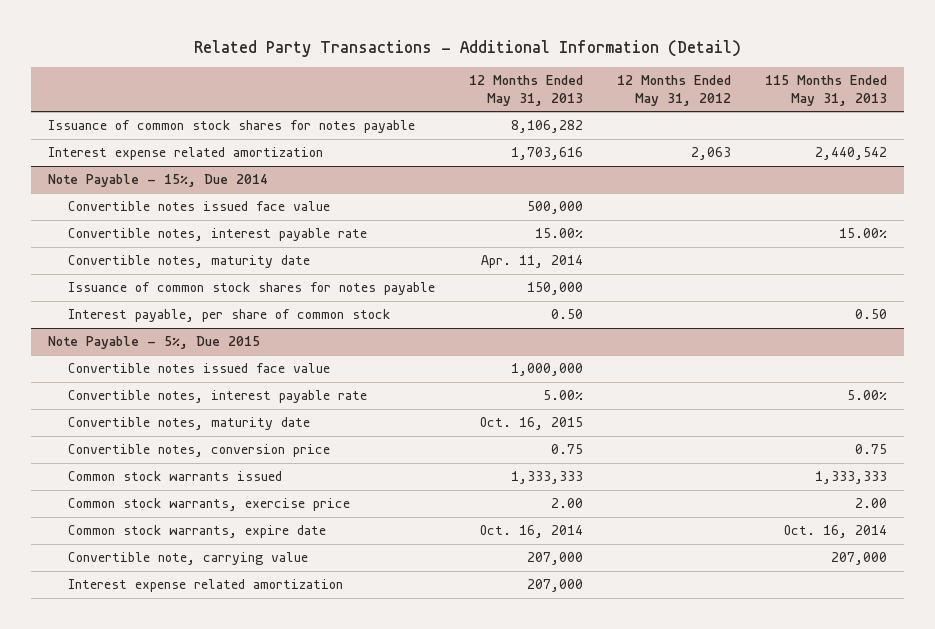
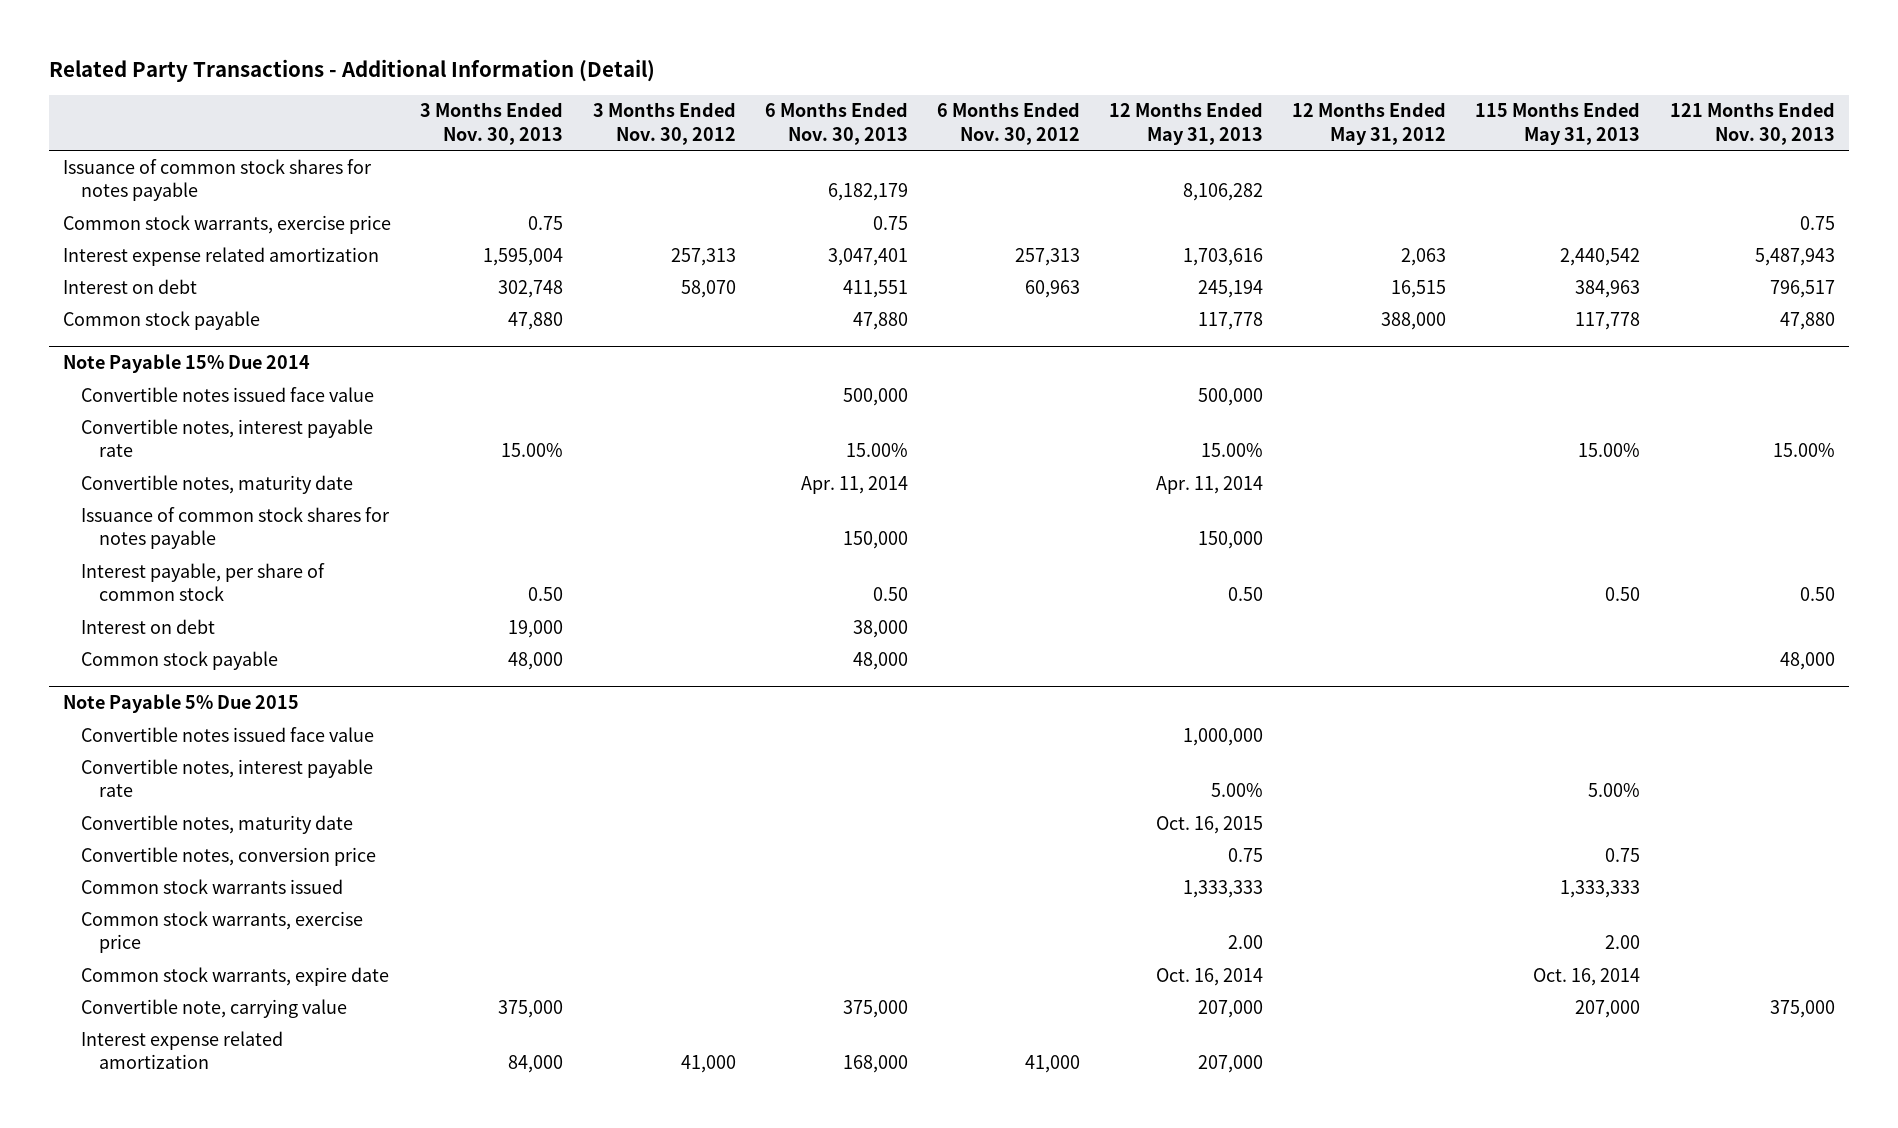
- | 12 Months Ended May 31, 2013 | 12 Months Ended May 31, 2012 | 115 Months Ended May 31, 2013
+ | 3 Months Ended Nov. 30, 2013 | 3 Months Ended Nov. 30, 2012 | 6 Months Ended Nov. 30, 2013 | 6 Months Ended Nov. 30, 2012 | 12 Months Ended May 31, 2013 | 12 Months Ended May 31, 2012 | 115 Months Ended May 31, 2013 | 121 Months Ended Nov. 30, 2013
+ Common stock warrants, exercise price | 0.75 | | 0.75 | | | | | 0.75
- Note Payable - 15%, Due 2014
+ Interest on debt | 302,748 | 58,070 | 411,551 | 60,963 | 245,194 | 16,515 | 384,963 | 796,517
+ Common stock payable | 47,880 | | 47,880 | | 117,778 | 388,000 | 117,778 | 47,880
+ Note Payable 15% Due 2014
- Note Payable - 5%, Due 2015
+ Interest on debt | 19,000 | | 38,000 | | | | |
+ Common stock payable | 48,000 | | 48,000 | | | | | 48,000
+ Note Payable 5% Due 2015

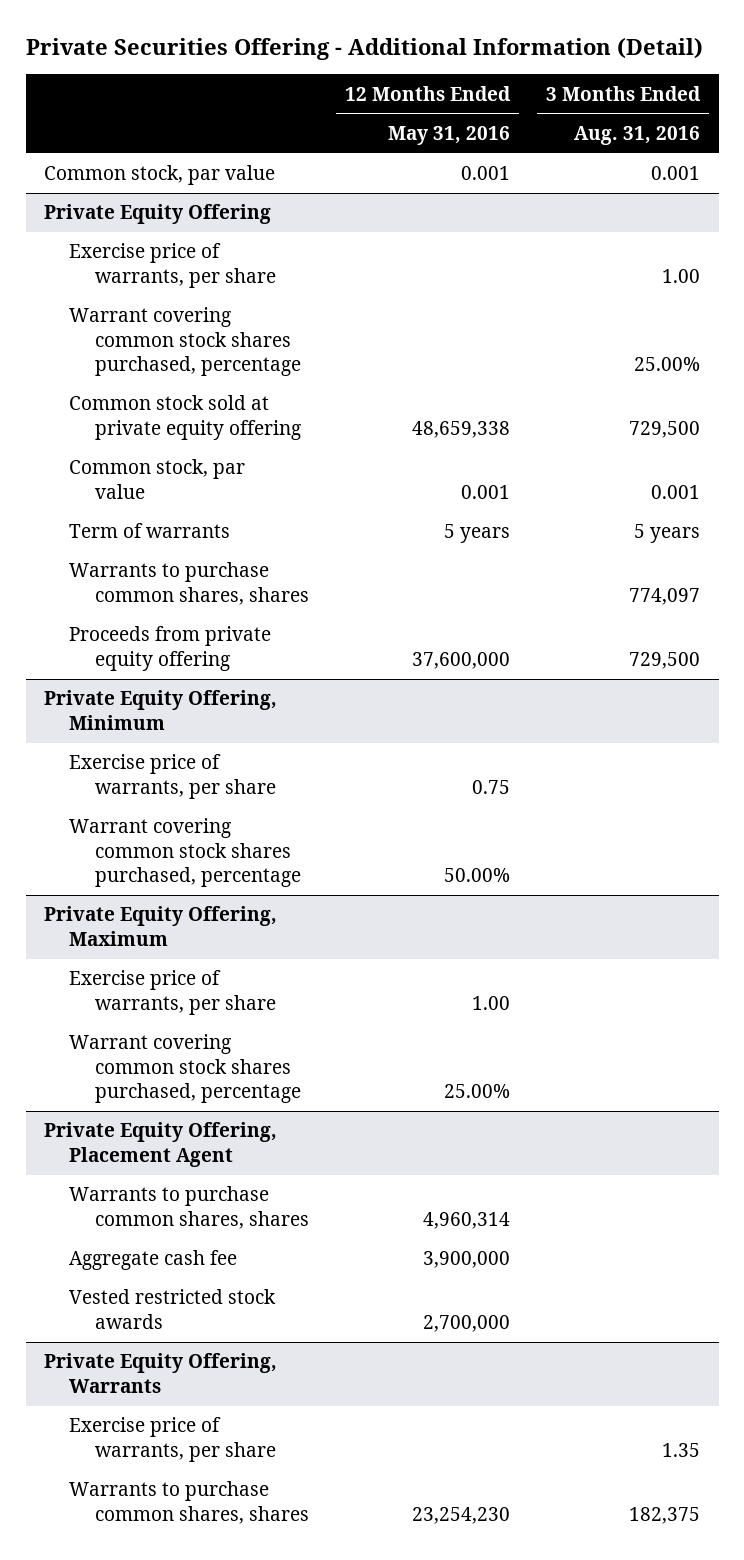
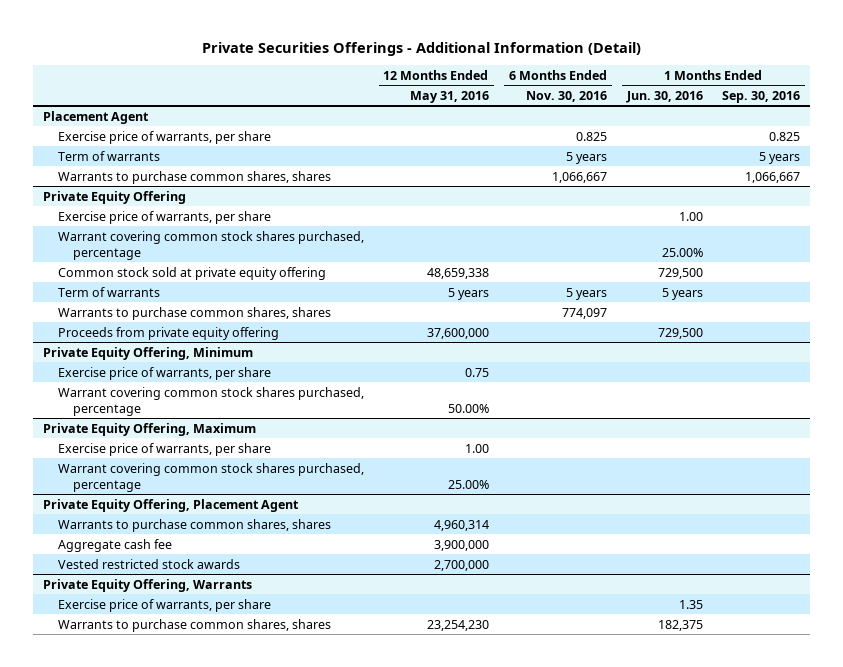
- Private Securities Offering - Additional Information (Detail)
+ Private Securities Offerings - Additional Information (Detail)
- | 12 Months Ended May 31, 2016 | 3 Months Ended Aug. 31, 2016
+ | 12 Months Ended May 31, 2016 | 6 Months Ended Nov. 30, 2016 | 1 Months Ended Jun. 30, 2016 | 1 Months Ended Sep. 30, 2016
- Common stock, par value | 0.001 | 0.001
+ Placement Agent
+ Exercise price of warrants, per share | | 0.825 | | 0.825
+ Term of warrants | | 5 years | | 5 years
+ Warrants to purchase common shares, shares | | 1,066,667 | | 1,066,667
@ Private Equity Offering
- Common stock, par value | 0.001 | 0.001

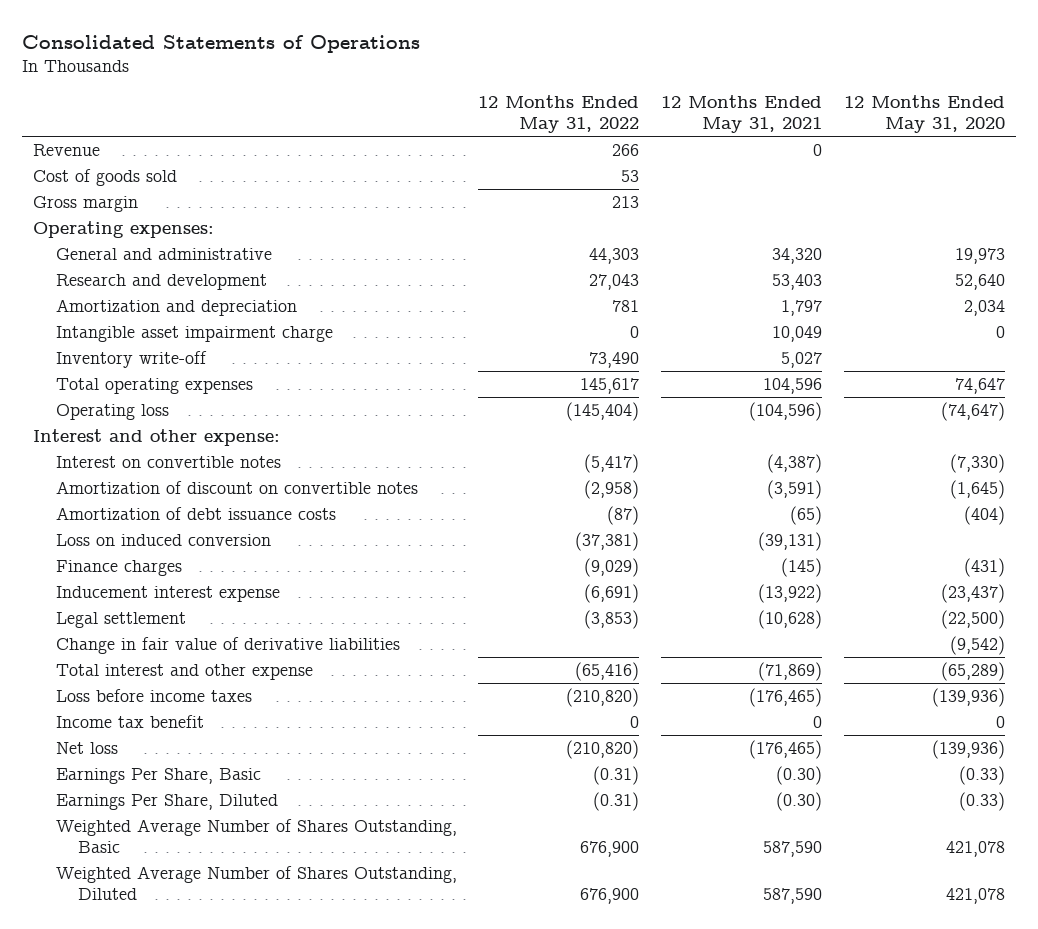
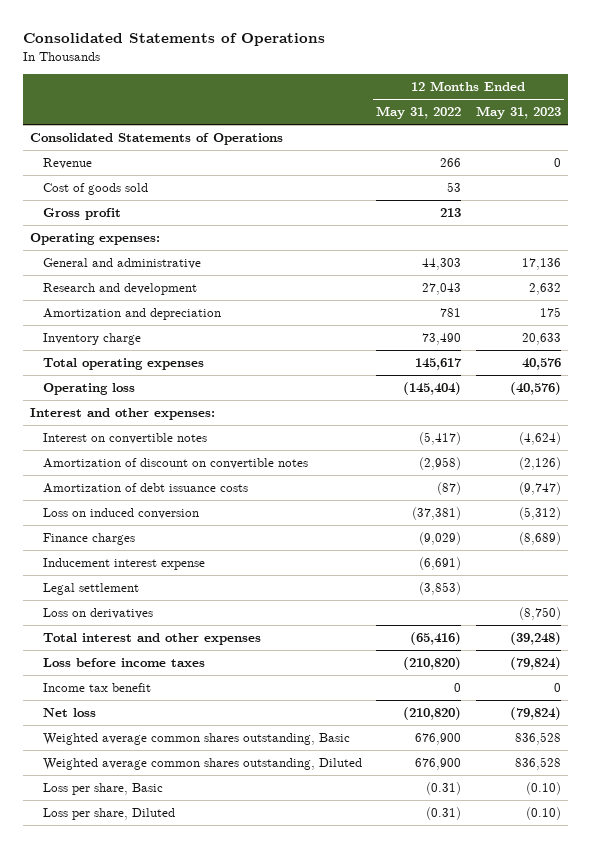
- | 12 Months Ended May 31, 2022 | 12 Months Ended May 31, 2021 | 12 Months Ended May 31, 2020
+ | 12 Months Ended May 31, 2022 | 12 Months Ended May 31, 2023
+ Consolidated Statements of Operations
- Gross margin | 213 | |
+ Gross profit | 213 |
- Intangible asset impairment charge | 0 | 10,049 | 0
- Inventory write-off | 73,490 | 5,027 |
+ Inventory charge | 73,490 | 20,633
- Interest and other expense:
+ Interest and other expenses:
- Change in fair value of derivative liabilities | | | (9,542)
- Total interest and other expense | (65,416) | (71,869) | (65,289)
+ Loss on derivatives | | (8,750)
+ Total interest and other expenses | (65,416) | (39,248)
- Earnings Per Share, Basic | (0.31) | (0.30) | (0.33)
- Earnings Per Share, Diluted | (0.31) | (0.30) | (0.33)
- Weighted Average Number of Shares Outstanding, Basic | 676,900 | 587,590 | 421,078
- Weighted Average Number of Shares Outstanding, Diluted | 676,900 | 587,590 | 421,078
+ Weighted average common shares outstanding, Basic | 676,900 | 836,528
+ Weighted average common shares outstanding, Diluted | 676,900 | 836,528
+ Loss per share, Basic | (0.31) | (0.10)
+ Loss per share, Diluted | (0.31) | (0.10)

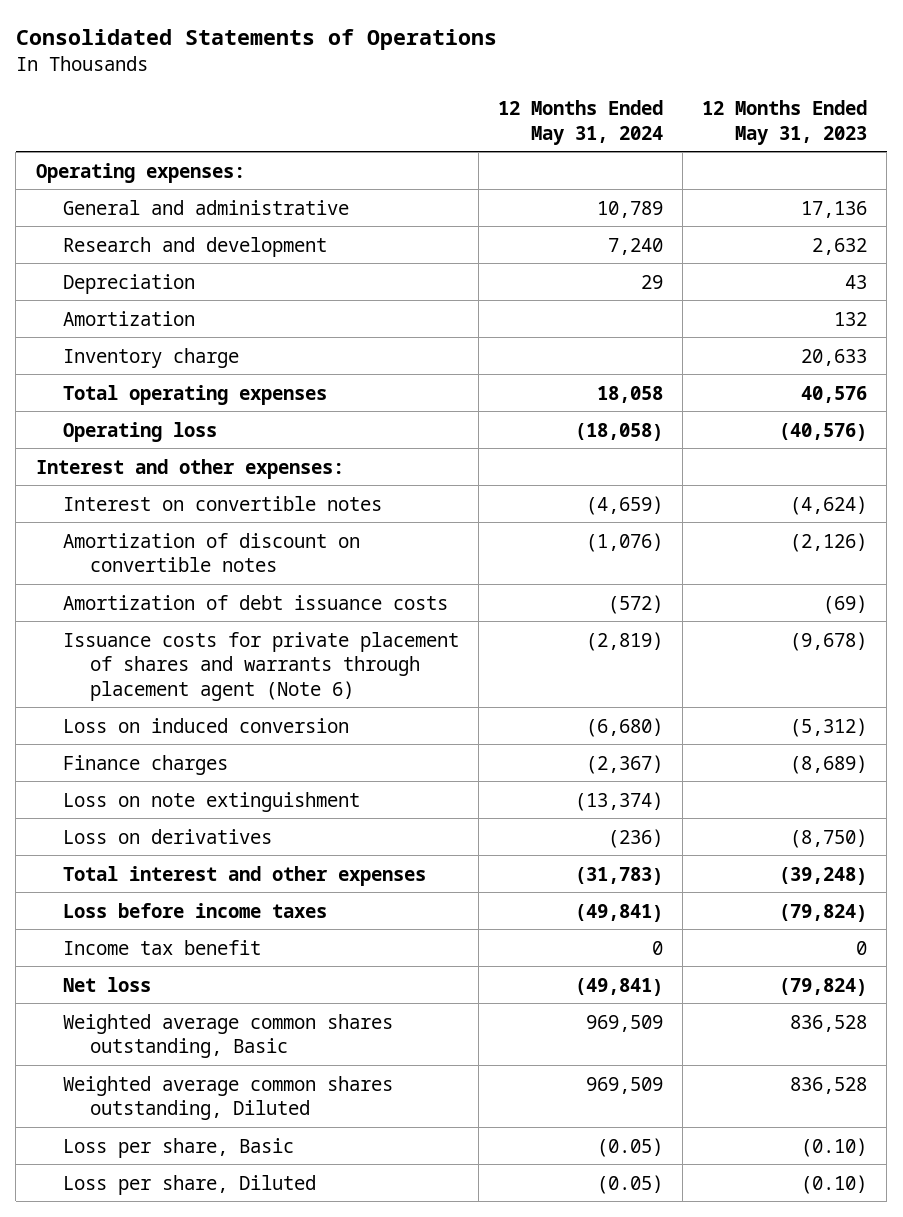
- | 12 Months Ended May 31, 2022 | 12 Months Ended May 31, 2023
+ | 12 Months Ended May 31, 2024 | 12 Months Ended May 31, 2023
- Consolidated Statements of Operations
- Revenue | 266 | 0
- Cost of goods sold | 53 |
- Gross profit | 213 |
- Amortization and depreciation | 781 | 175
+ Depreciation | 29 | 43
+ Amortization | | 132
- Amortization of debt issuance costs | (87) | (9,747)
+ Amortization of debt issuance costs | (572) | (69)
+ Issuance costs for private placement of shares and warrants through placement agent (Note 6) | (2,819) | (9,678)
- Inducement interest expense | (6,691) |
- Legal settlement | (3,853) |
+ Loss on note extinguishment | (13,374) |

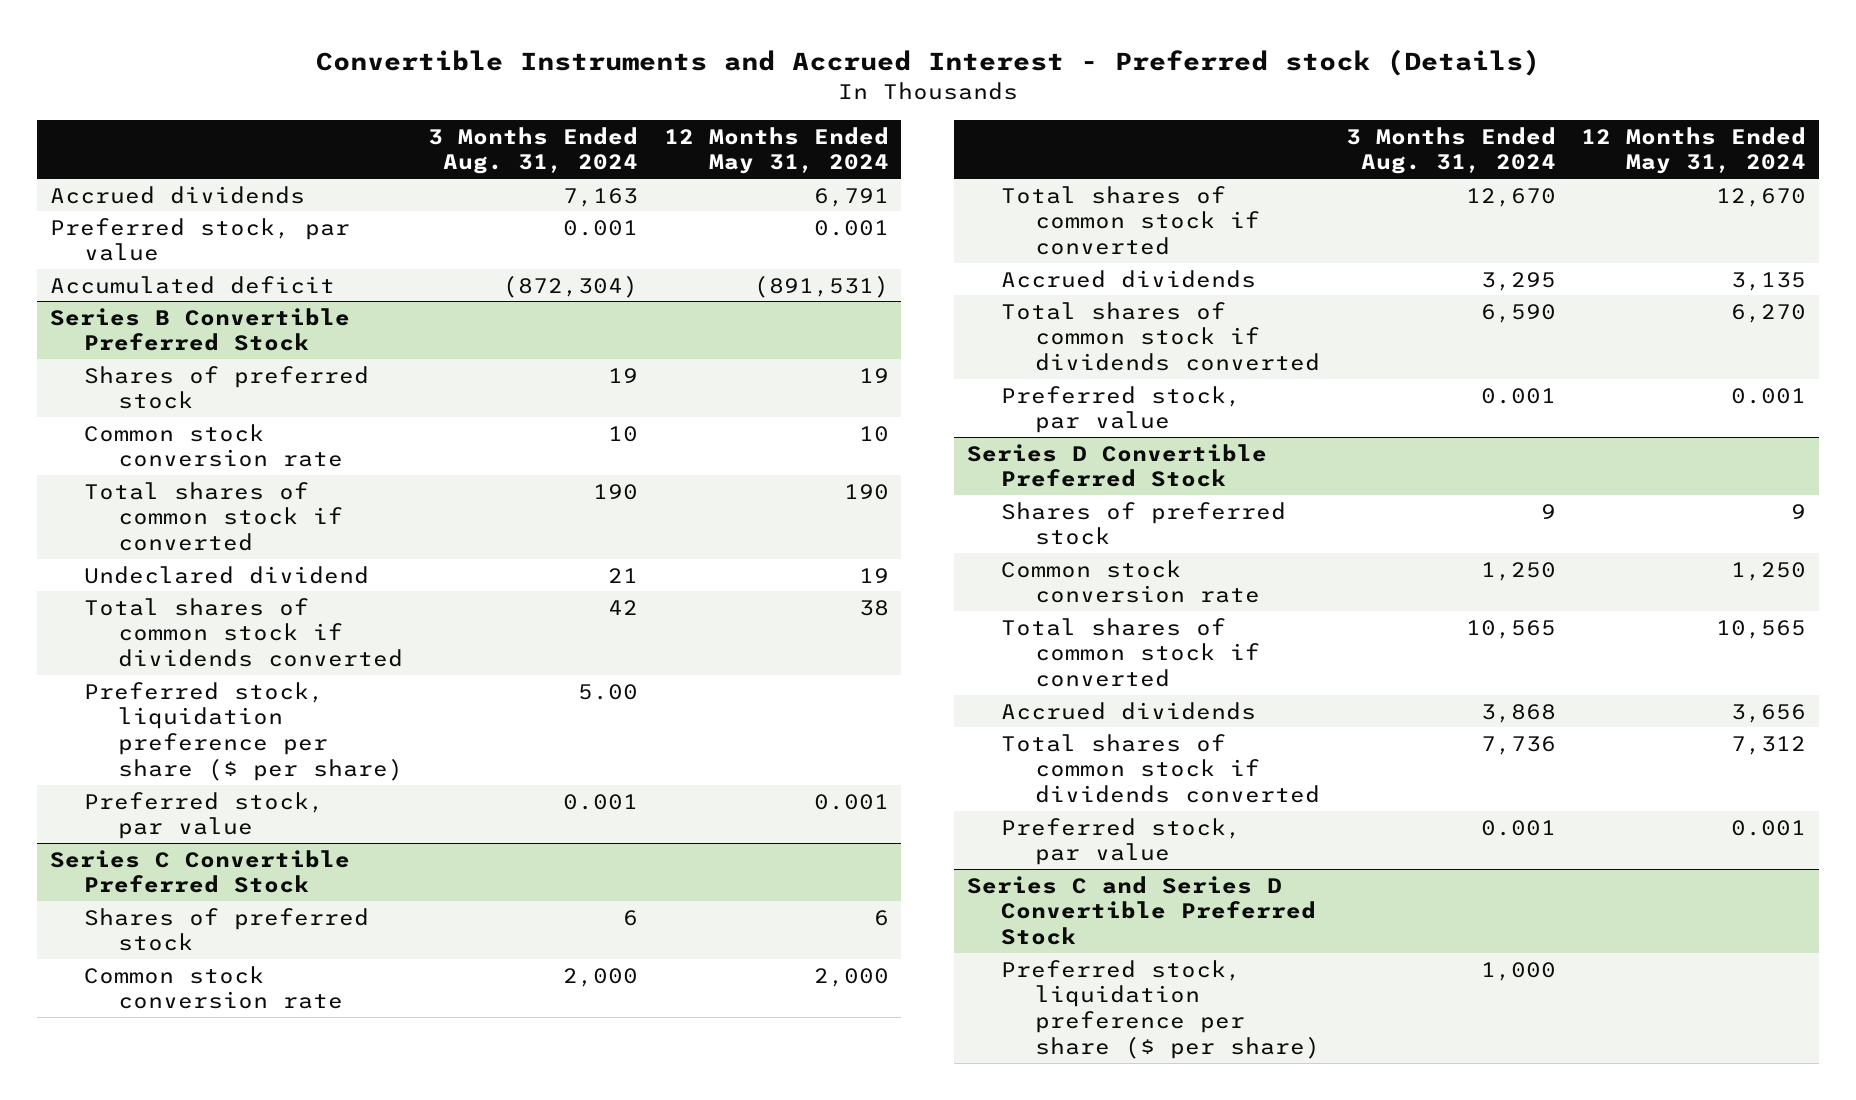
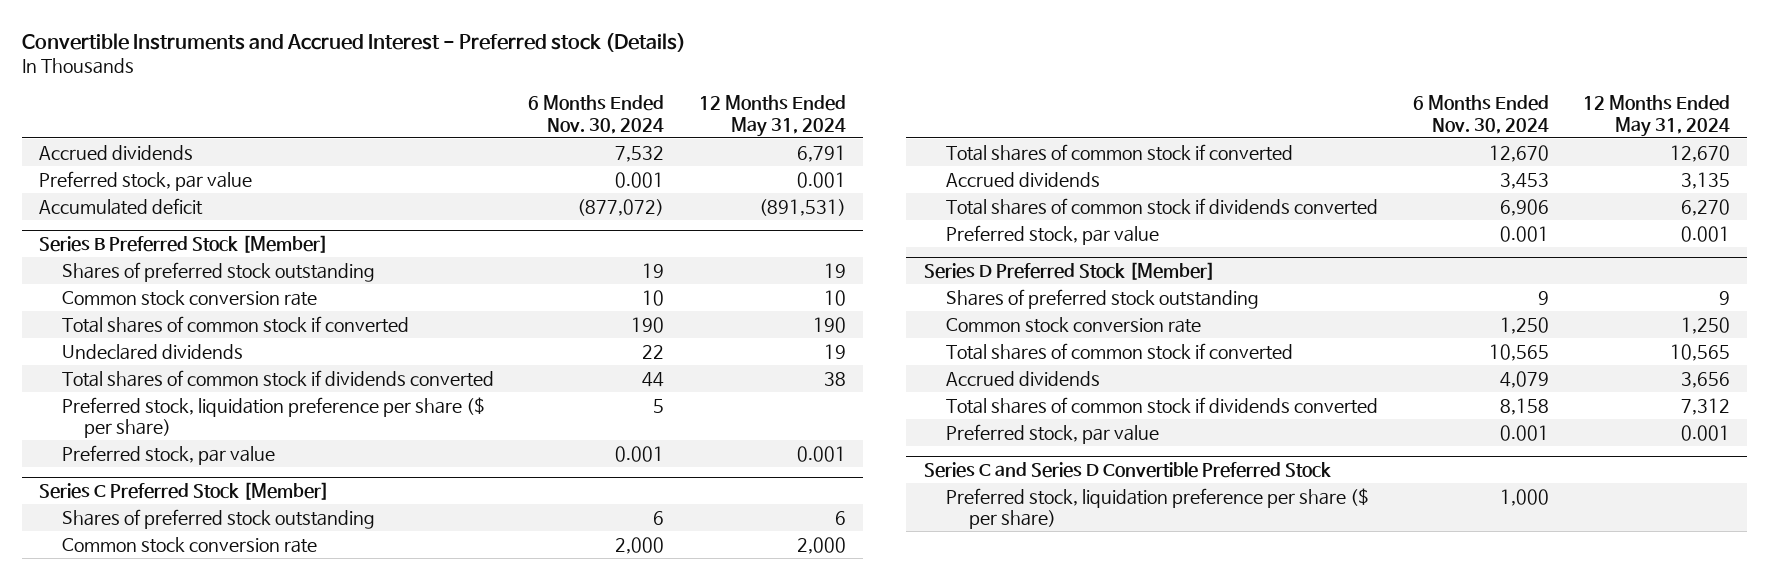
- | 3 Months Ended Aug. 31, 2024 | 12 Months Ended May 31, 2024
+ | 6 Months Ended Nov. 30, 2024 | 12 Months Ended May 31, 2024
- Series B Convertible Preferred Stock
- Shares of preferred stock | 19 | 19
+ Series B Preferred Stock [Member]
+ Shares of preferred stock outstanding | 19 | 19
- Undeclared dividend | 21 | 19
+ Undeclared dividends | 22 | 19
- Series C Convertible Preferred Stock
- Shares of preferred stock | 6 | 6
+ Series C Preferred Stock [Member]
+ Shares of preferred stock outstanding | 6 | 6
- Series D Convertible Preferred Stock
- Shares of preferred stock | 9 | 9
+ Series D Preferred Stock [Member]
+ Shares of preferred stock outstanding | 9 | 9

